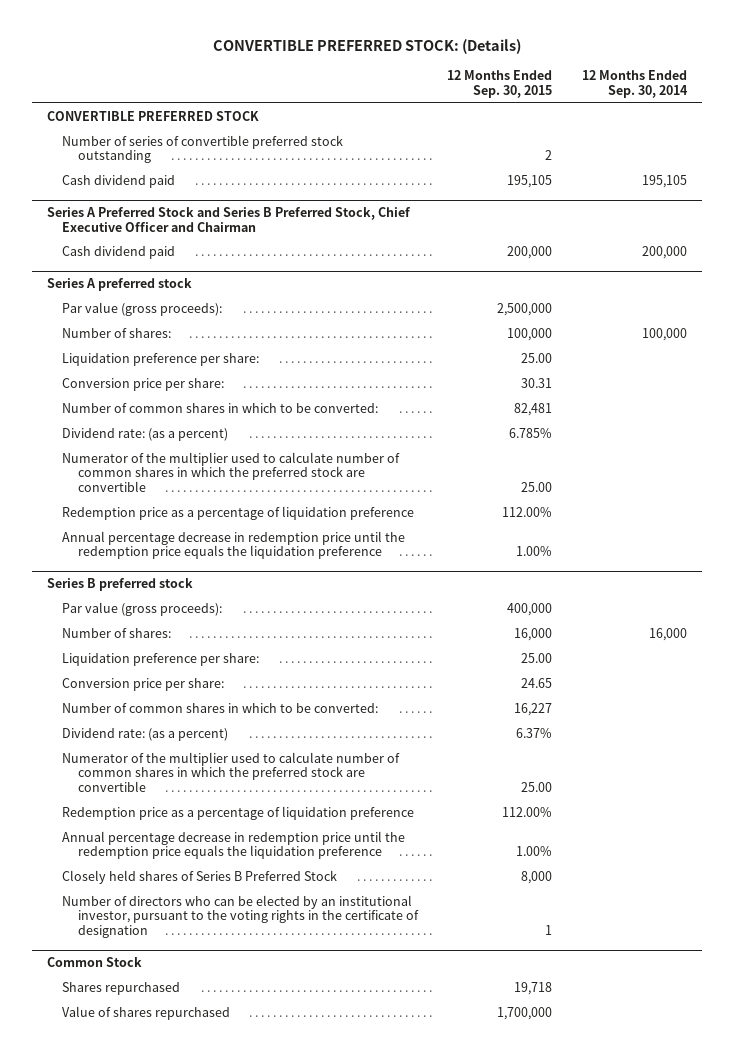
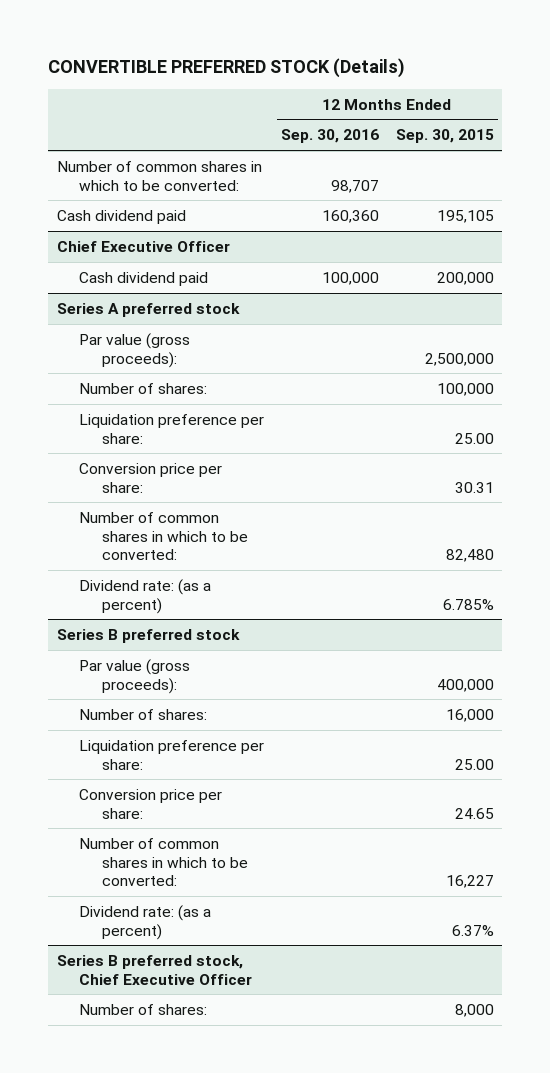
- CONVERTIBLE PREFERRED STOCK: (Details)
+ CONVERTIBLE PREFERRED STOCK (Details)
- | 12 Months Ended Sep. 30, 2015 | 12 Months Ended Sep. 30, 2014
+ | 12 Months Ended Sep. 30, 2016 | 12 Months Ended Sep. 30, 2015
- CONVERTIBLE PREFERRED STOCK
- Number of series of convertible preferred stock outstanding | 2 |
+ Number of common shares in which to be converted: | 98,707 |
- Series A Preferred Stock and Series B Preferred Stock, Chief Executive Officer and Chairman
+ Chief Executive Officer
@ Series A preferred stock
- Number of common shares in which to be converted: | 82,481 |
+ Number of common shares in which to be converted: | | 82,480
- Numerator of the multiplier used to calculate number of common shares in which the preferred stock are convertible | 25.00 |
- Redemption price as a percentage of liquidation preference | 112.00% |
- Annual percentage decrease in redemption price until the redemption price equals the liquidation preference | 1.00% |
@ Series B preferred stock
- Numerator of the multiplier used to calculate number of common shares in which the preferred stock are convertible | 25.00 |
- Redemption price as a percentage of liquidation preference | 112.00% |
- Annual percentage decrease in redemption price until the redemption price equals the liquidation preference | 1.00% |
- Closely held shares of Series B Preferred Stock | 8,000 |
- Number of directors who can be elected by an institutional investor, pursuant to the voting rights in the certificate of designation | 1 |
- Common Stock
- Shares repurchased | 19,718 |
- Value of shares repurchased | 1,700,000 |
+ Series B preferred stock, Chief Executive Officer
+ Number of shares: | | 8,000

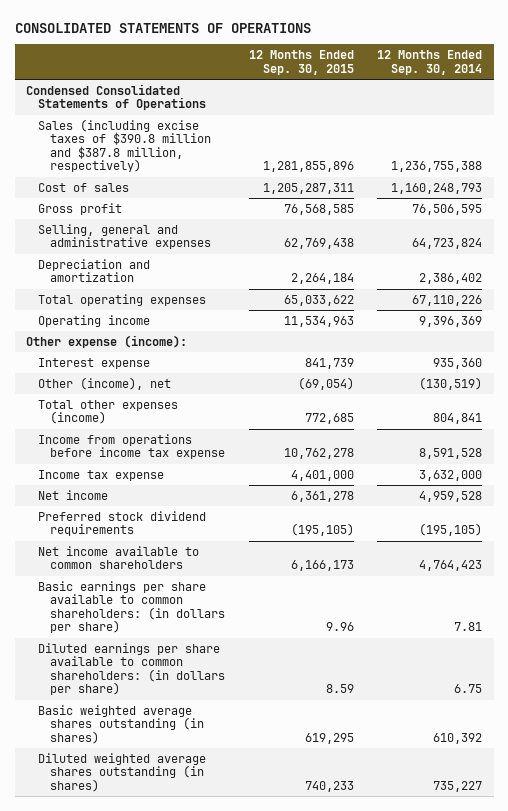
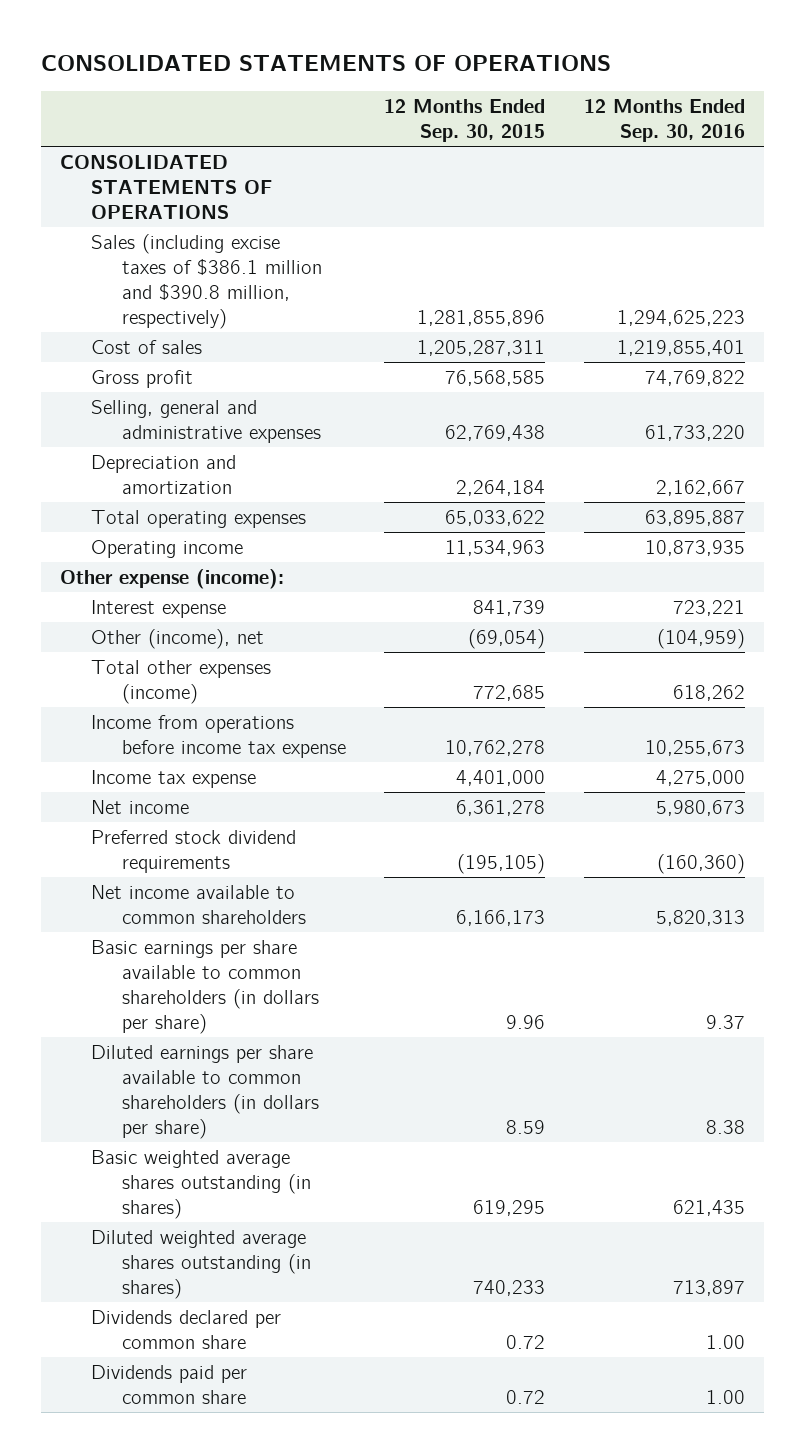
- | 12 Months Ended Sep. 30, 2015 | 12 Months Ended Sep. 30, 2014
+ | 12 Months Ended Sep. 30, 2015 | 12 Months Ended Sep. 30, 2016
- Condensed Consolidated Statements of Operations
- Sales (including excise taxes of $390.8 million and $387.8 million, respectively) | 1,281,855,896 | 1,236,755,388
+ CONSOLIDATED STATEMENTS OF OPERATIONS
+ Sales (including excise taxes of $386.1 million and $390.8 million, respectively) | 1,281,855,896 | 1,294,625,223
- Basic earnings per share available to common shareholders: (in dollars per share) | 9.96 | 7.81
- Diluted earnings per share available to common shareholders: (in dollars per share) | 8.59 | 6.75
+ Basic earnings per share available to common shareholders (in dollars per share) | 9.96 | 9.37
+ Diluted earnings per share available to common shareholders (in dollars per share) | 8.59 | 8.38
+ Dividends declared per common share | 0.72 | 1.00
+ Dividends paid per common share | 0.72 | 1.00

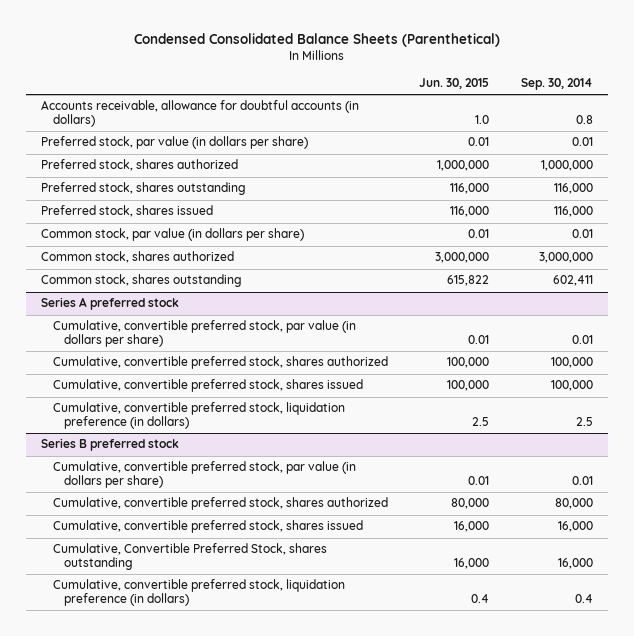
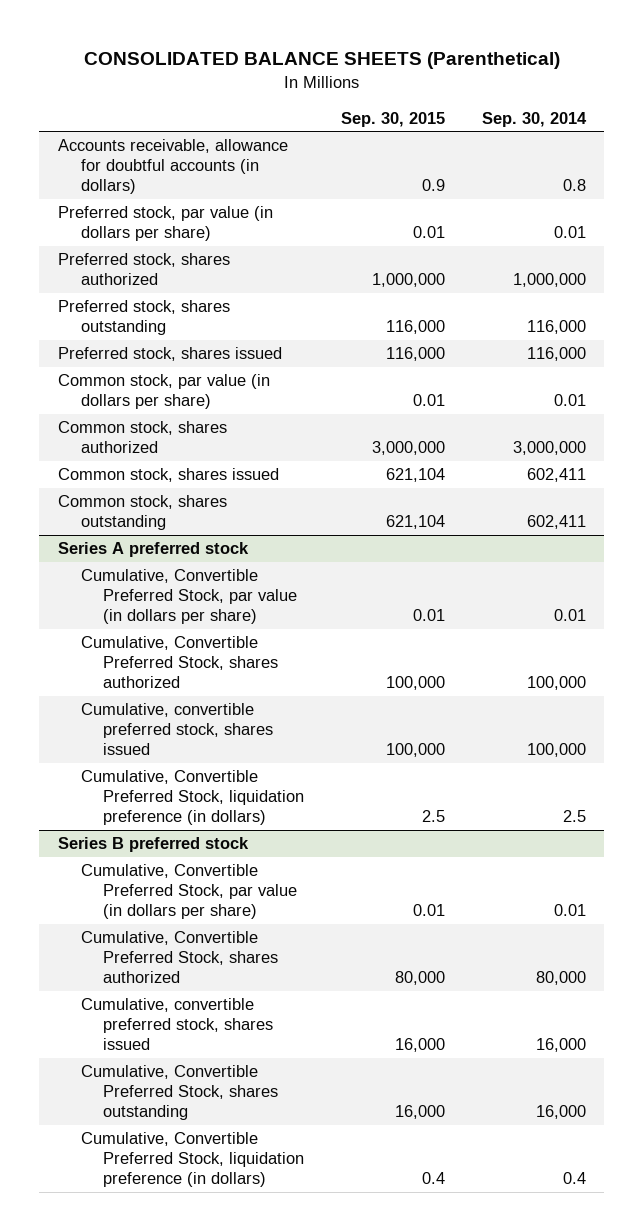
- Condensed Consolidated Balance Sheets (Parenthetical)
+ CONSOLIDATED BALANCE SHEETS (Parenthetical)
- | Jun. 30, 2015 | Sep. 30, 2014
+ | Sep. 30, 2015 | Sep. 30, 2014
+ Common stock, shares issued | 621,104 | 602,411
@ Series A preferred stock
- Cumulative, convertible preferred stock, par value (in dollars per share) | 0.01 | 0.01
- Cumulative, convertible preferred stock, shares authorized | 100,000 | 100,000
+ Cumulative, Convertible Preferred Stock, par value (in dollars per share) | 0.01 | 0.01
+ Cumulative, Convertible Preferred Stock, shares authorized | 100,000 | 100,000
- Cumulative, convertible preferred stock, liquidation preference (in dollars) | 2.5 | 2.5
+ Cumulative, Convertible Preferred Stock, liquidation preference (in dollars) | 2.5 | 2.5
@ Series B preferred stock
- Cumulative, convertible preferred stock, par value (in dollars per share) | 0.01 | 0.01
- Cumulative, convertible preferred stock, shares authorized | 80,000 | 80,000
+ Cumulative, Convertible Preferred Stock, par value (in dollars per share) | 0.01 | 0.01
+ Cumulative, Convertible Preferred Stock, shares authorized | 80,000 | 80,000
- Cumulative, convertible preferred stock, liquidation preference (in dollars) | 0.4 | 0.4
+ Cumulative, Convertible Preferred Stock, liquidation preference (in dollars) | 0.4 | 0.4

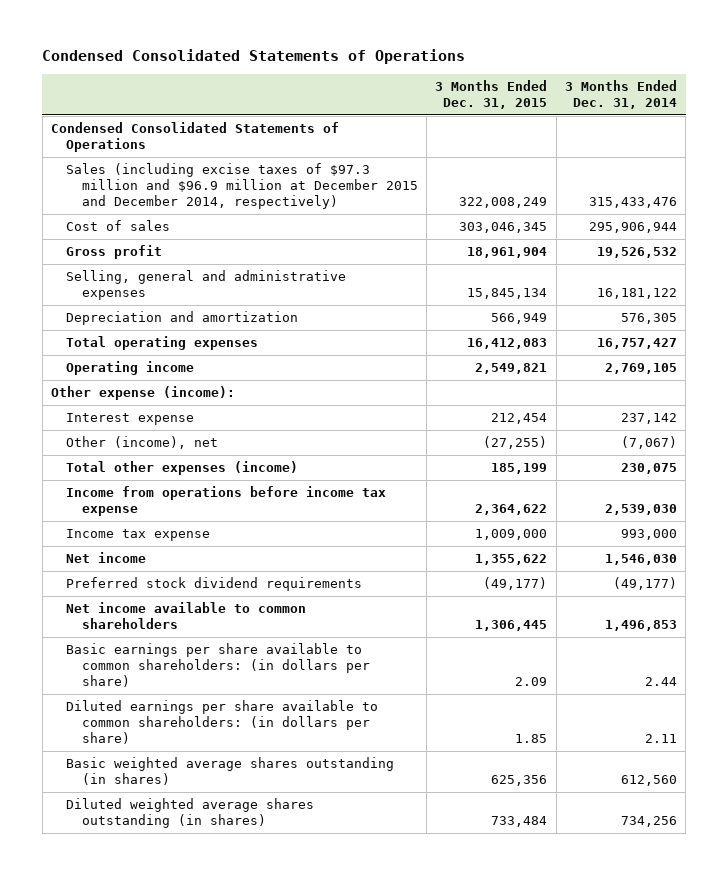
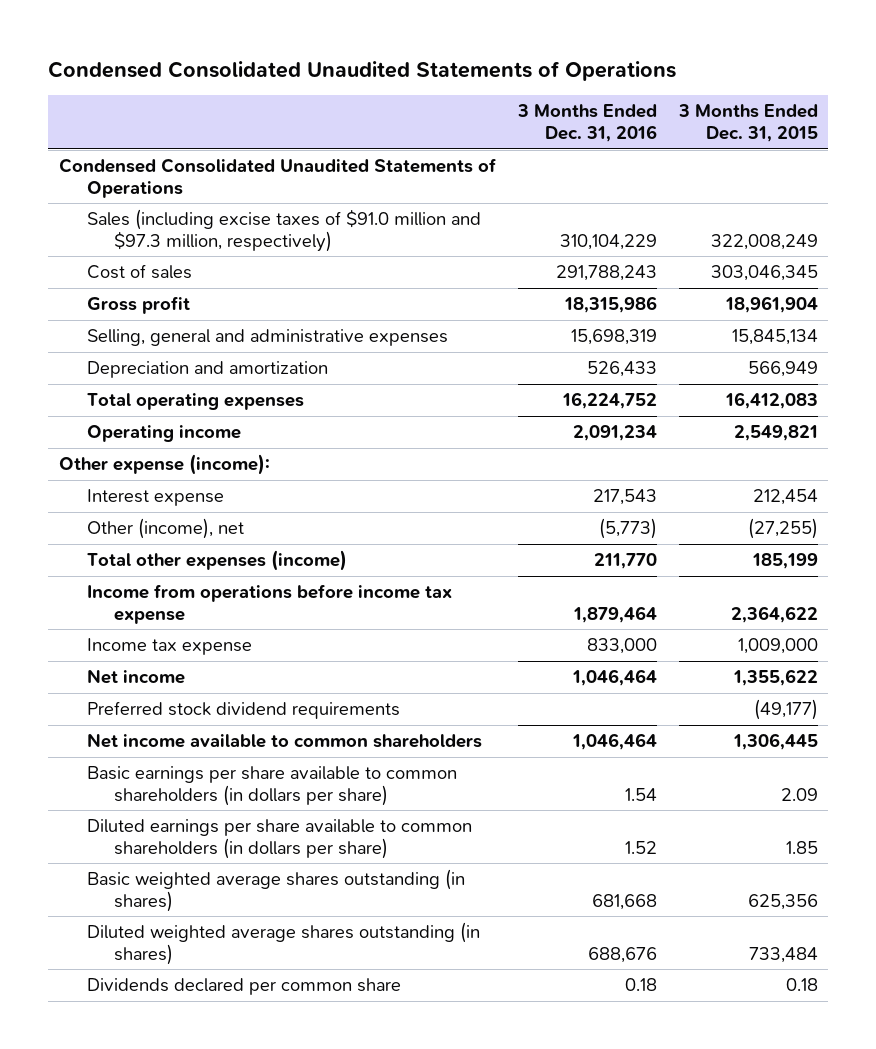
- Condensed Consolidated Statements of Operations
+ Condensed Consolidated Unaudited Statements of Operations
- | 3 Months Ended Dec. 31, 2015 | 3 Months Ended Dec. 31, 2014
+ | 3 Months Ended Dec. 31, 2016 | 3 Months Ended Dec. 31, 2015
- Condensed Consolidated Statements of Operations
- Sales (including excise taxes of $97.3 million and $96.9 million at December 2015 and December 2014, respectively) | 322,008,249 | 315,433,476
+ Condensed Consolidated Unaudited Statements of Operations
+ Sales (including excise taxes of $91.0 million and $97.3 million, respectively) | 310,104,229 | 322,008,249
- Basic earnings per share available to common shareholders: (in dollars per share) | 2.09 | 2.44
- Diluted earnings per share available to common shareholders: (in dollars per share) | 1.85 | 2.11
+ Basic earnings per share available to common shareholders (in dollars per share) | 1.54 | 2.09
+ Diluted earnings per share available to common shareholders (in dollars per share) | 1.52 | 1.85
+ Dividends declared per common share | 0.18 | 0.18

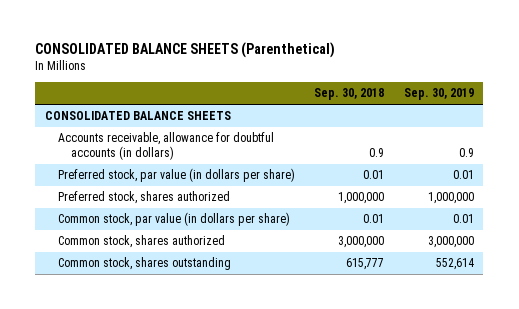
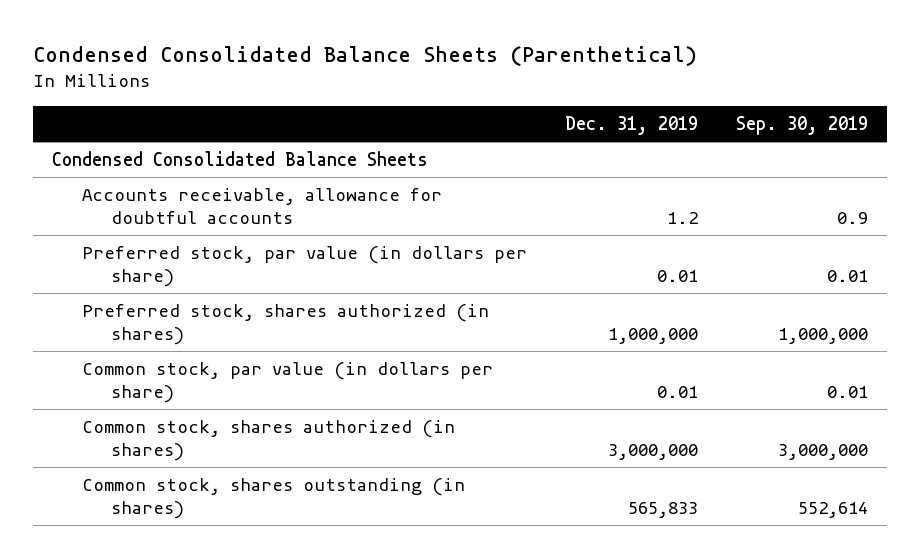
- CONSOLIDATED BALANCE SHEETS (Parenthetical)
+ Condensed Consolidated Balance Sheets (Parenthetical)
- | Sep. 30, 2018 | Sep. 30, 2019
+ | Dec. 31, 2019 | Sep. 30, 2019
- CONSOLIDATED BALANCE SHEETS
- Accounts receivable, allowance for doubtful accounts (in dollars) | 0.9 | 0.9
+ Condensed Consolidated Balance Sheets
+ Accounts receivable, allowance for doubtful accounts | 1.2 | 0.9
- Preferred stock, shares authorized | 1,000,000 | 1,000,000
+ Preferred stock, shares authorized (in shares) | 1,000,000 | 1,000,000
- Common stock, shares authorized | 3,000,000 | 3,000,000
- Common stock, shares outstanding | 615,777 | 552,614
+ Common stock, shares authorized (in shares) | 3,000,000 | 3,000,000
+ Common stock, shares outstanding (in shares) | 565,833 | 552,614

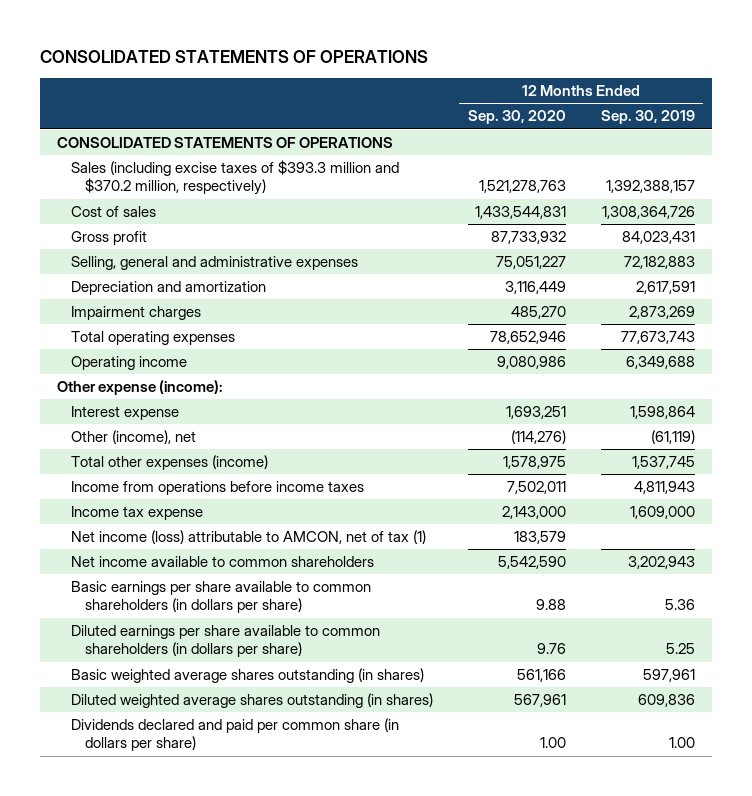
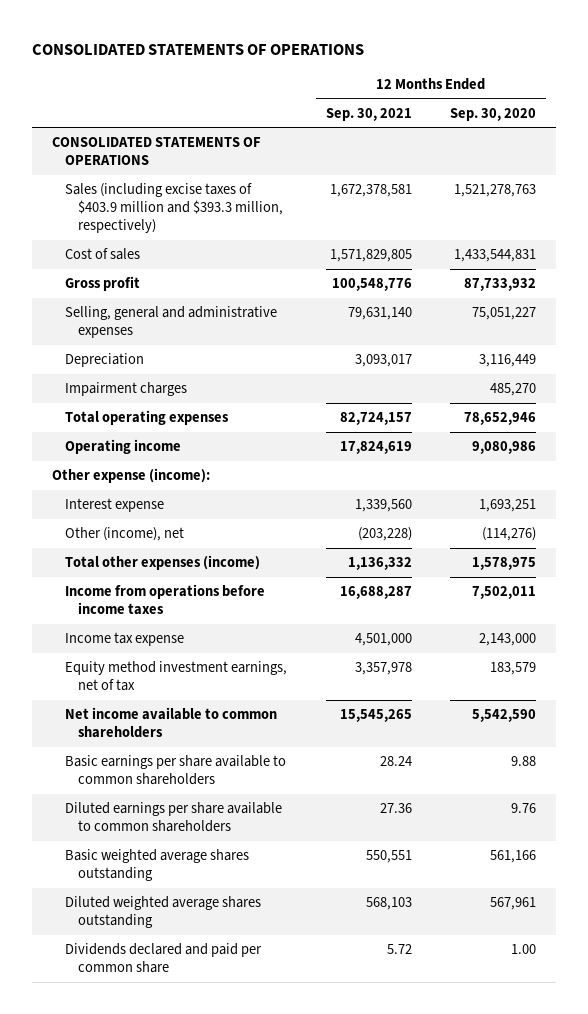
- | 12 Months Ended Sep. 30, 2020 | 12 Months Ended Sep. 30, 2019
+ | 12 Months Ended Sep. 30, 2021 | 12 Months Ended Sep. 30, 2020
- Sales (including excise taxes of $393.3 million and $370.2 million, respectively) | 1,521,278,763 | 1,392,388,157
+ Sales (including excise taxes of $403.9 million and $393.3 million, respectively) | 1,672,378,581 | 1,521,278,763
- Depreciation and amortization | 3,116,449 | 2,617,591
+ Depreciation | 3,093,017 | 3,116,449
- Net income (loss) attributable to AMCON, net of tax (1) | 183,579 |
+ Equity method investment earnings, net of tax | 3,357,978 | 183,579
- Basic earnings per share available to common shareholders (in dollars per share) | 9.88 | 5.36
- Diluted earnings per share available to common shareholders (in dollars per share) | 9.76 | 5.25
- Basic weighted average shares outstanding (in shares) | 561,166 | 597,961
- Diluted weighted average shares outstanding (in shares) | 567,961 | 609,836
- Dividends declared and paid per common share (in dollars per share) | 1.00 | 1.00
+ Basic earnings per share available to common shareholders | 28.24 | 9.88
+ Diluted earnings per share available to common shareholders | 27.36 | 9.76
+ Basic weighted average shares outstanding | 550,551 | 561,166
+ Diluted weighted average shares outstanding | 568,103 | 567,961
+ Dividends declared and paid per common share | 5.72 | 1.00

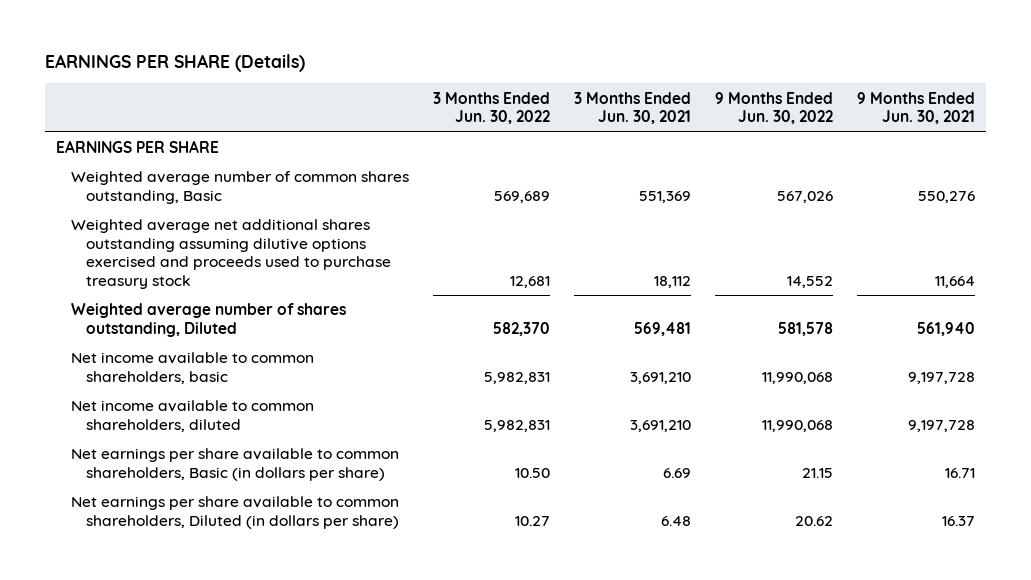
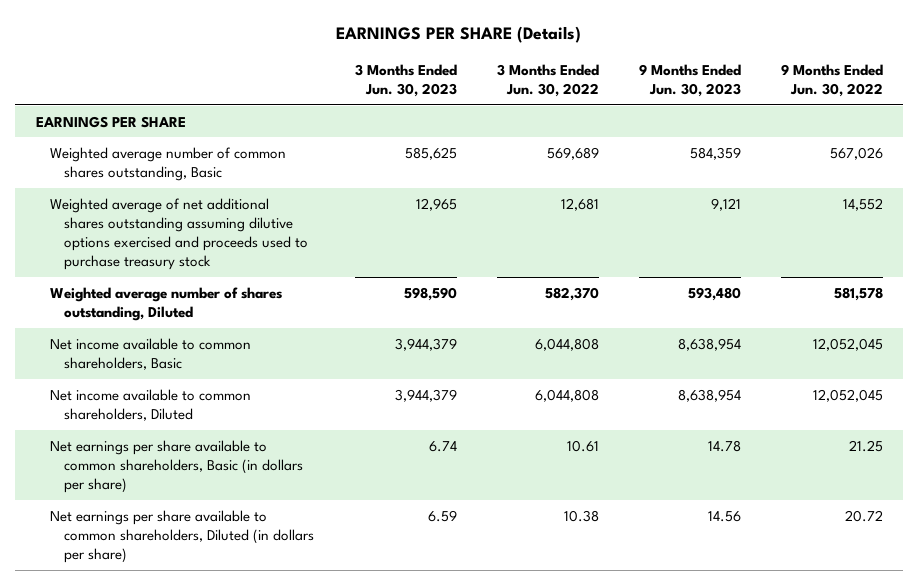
- | 3 Months Ended Jun. 30, 2022 | 3 Months Ended Jun. 30, 2021 | 9 Months Ended Jun. 30, 2022 | 9 Months Ended Jun. 30, 2021
+ | 3 Months Ended Jun. 30, 2023 | 3 Months Ended Jun. 30, 2022 | 9 Months Ended Jun. 30, 2023 | 9 Months Ended Jun. 30, 2022
- Weighted average net additional shares outstanding assuming dilutive options exercised and proceeds used to purchase treasury stock | 12,681 | 18,112 | 14,552 | 11,664
+ Weighted average of net additional shares outstanding assuming dilutive options exercised and proceeds used to purchase treasury stock | 12,965 | 12,681 | 9,121 | 14,552
- Net income available to common shareholders, basic | 5,982,831 | 3,691,210 | 11,990,068 | 9,197,728
- Net income available to common shareholders, diluted | 5,982,831 | 3,691,210 | 11,990,068 | 9,197,728
- Net earnings per share available to common shareholders, Basic (in dollars per share) | 10.50 | 6.69 | 21.15 | 16.71
- Net earnings per share available to common shareholders, Diluted (in dollars per share) | 10.27 | 6.48 | 20.62 | 16.37
+ Net income available to common shareholders, Basic | 3,944,379 | 6,044,808 | 8,638,954 | 12,052,045
+ Net income available to common shareholders, Diluted | 3,944,379 | 6,044,808 | 8,638,954 | 12,052,045
+ Net earnings per share available to common shareholders, Basic (in dollars per share) | 6.74 | 10.61 | 14.78 | 21.25
+ Net earnings per share available to common shareholders, Diluted (in dollars per share) | 6.59 | 10.38 | 14.56 | 20.72

